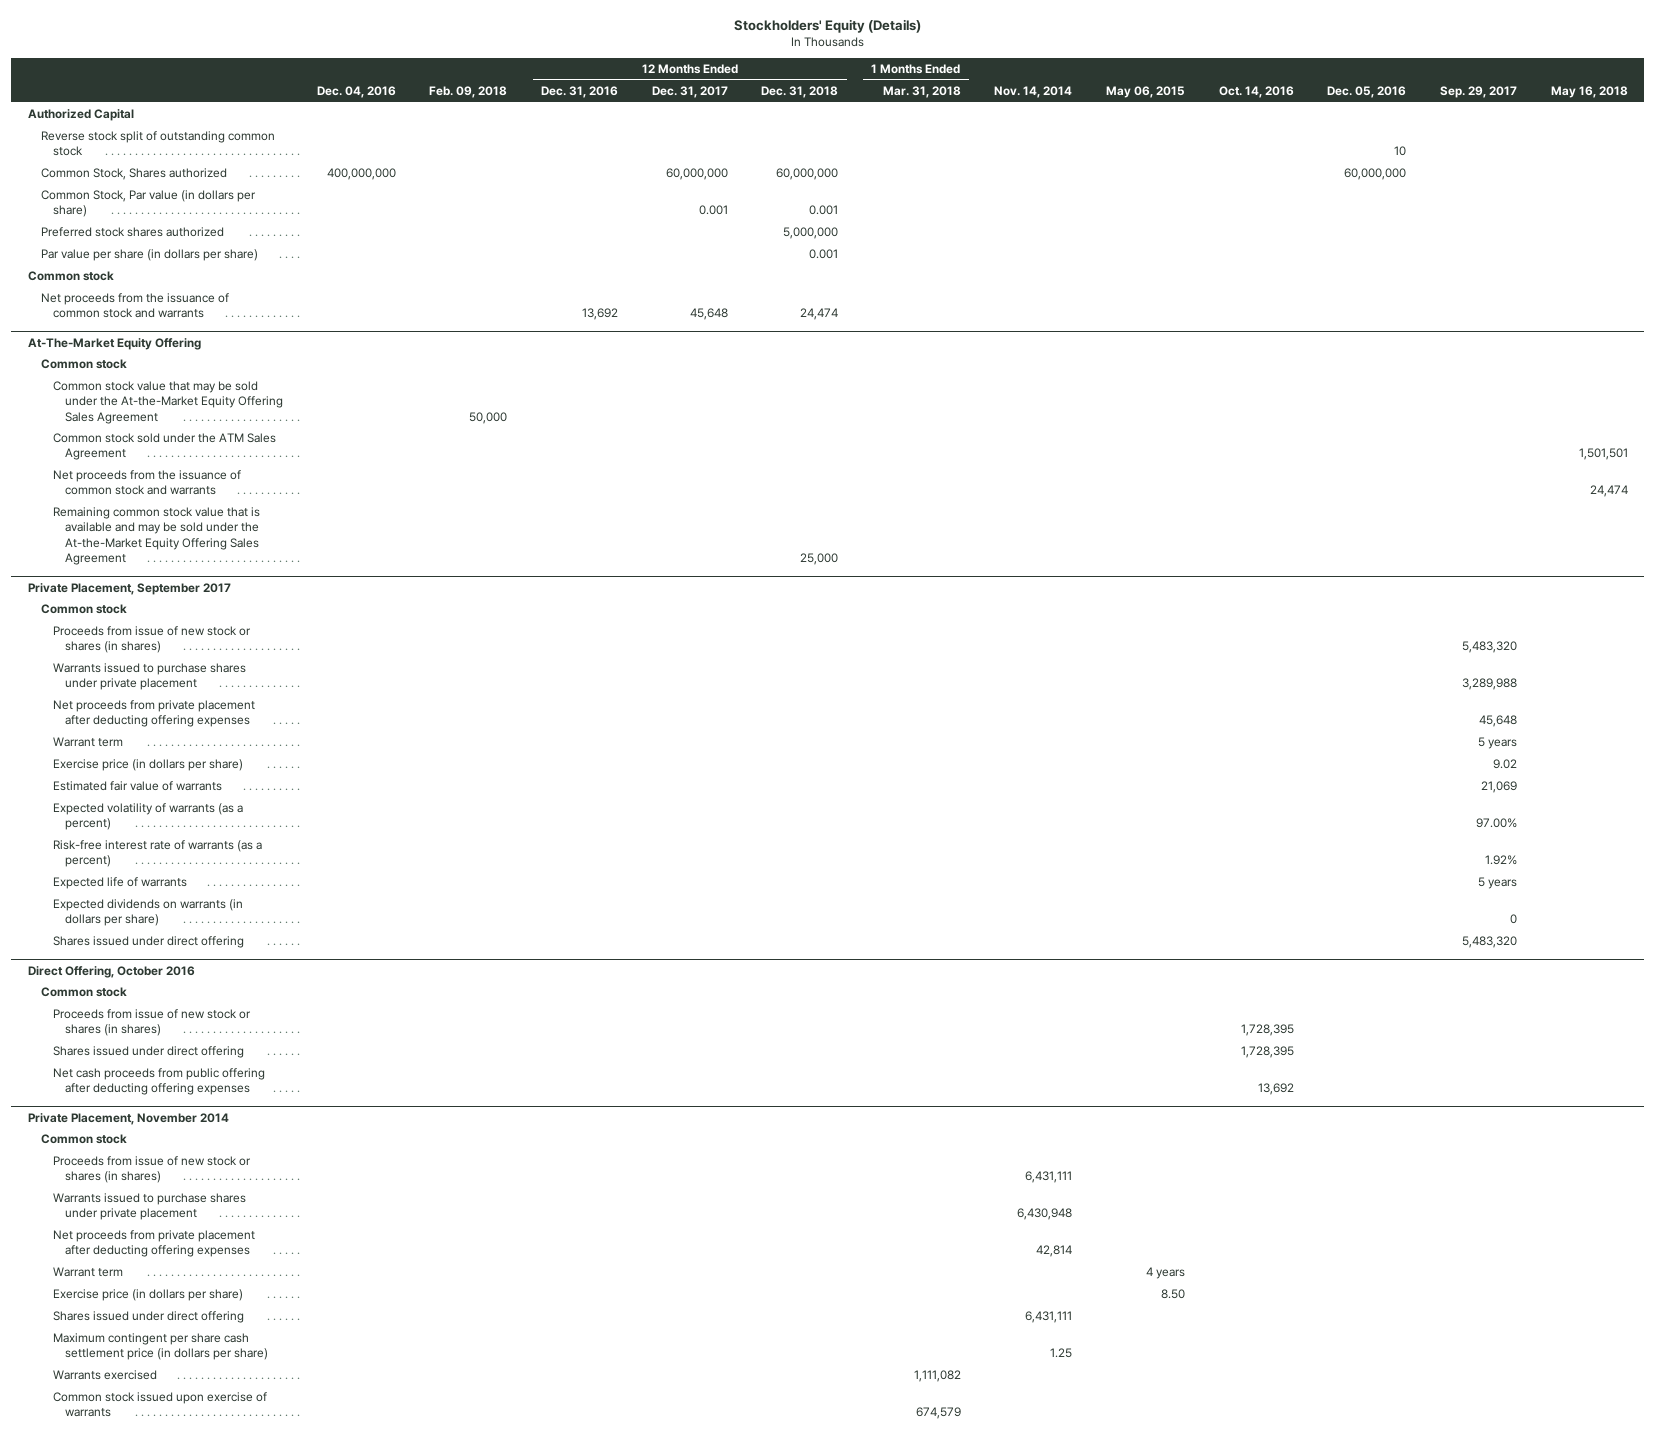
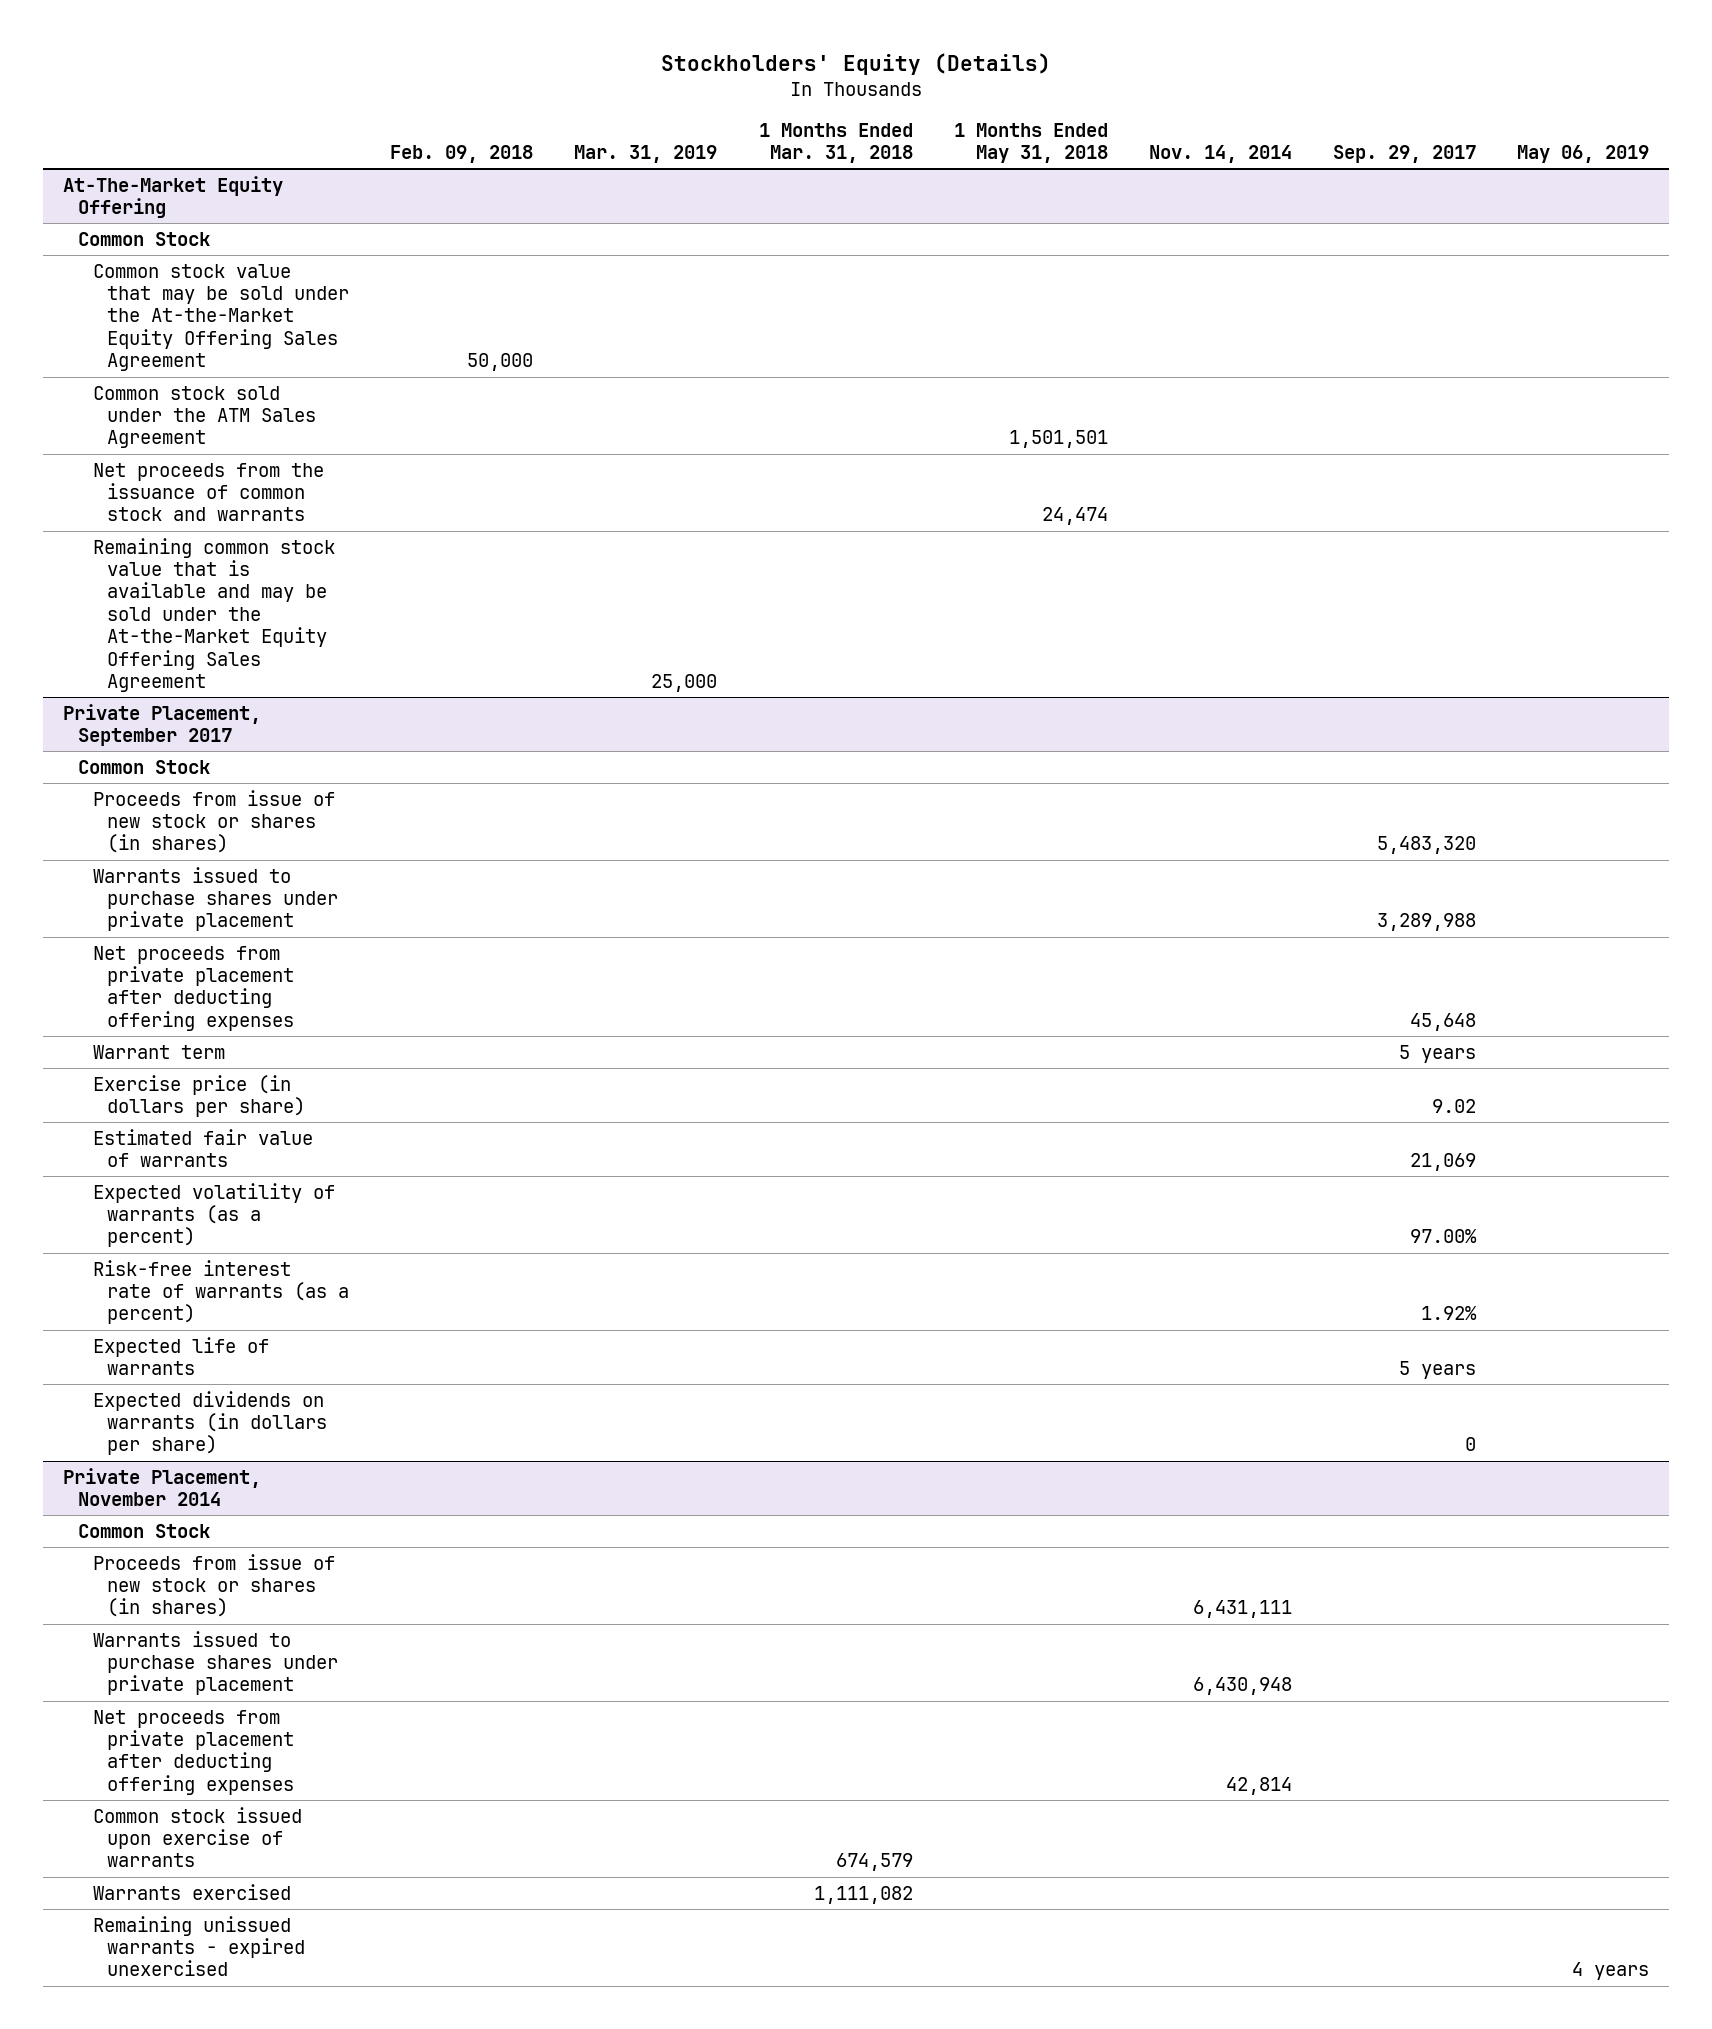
- | Dec. 04, 2016 | Feb. 09, 2018 | 12 Months Ended Dec. 31, 2016 | 12 Months Ended Dec. 31, 2017 | 12 Months Ended Dec. 31, 2018 | 1 Months Ended Mar. 31, 2018 | Nov. 14, 2014 | May 06, 2015 | Oct. 14, 2016 | Dec. 05, 2016 | Sep. 29, 2017 | May 16, 2018
+ | Feb. 09, 2018 | Mar. 31, 2019 | 1 Months Ended Mar. 31, 2018 | 1 Months Ended May 31, 2018 | Nov. 14, 2014 | Sep. 29, 2017 | May 06, 2019
- Authorized Capital
- Reverse stock split of outstanding common stock | | | | | | | | | | 10 | |
- Common Stock, Shares authorized | 400,000,000 | | | 60,000,000 | 60,000,000 | | | | | 60,000,000 | |
- Common Stock, Par value (in dollars per share) | | | | 0.001 | 0.001 | | | | | | |
- Preferred stock shares authorized | | | | | 5,000,000 | | | | | | |
- Par value per share (in dollars per share) | | | | | 0.001 | | | | | | |
- Common stock
- Net proceeds from the issuance of common stock and warrants | | | 13,692 | 45,648 | 24,474 | | | | | | |
@ At-The-Market Equity Offering
- Common stock
+ Common Stock
@ Private Placement, September 2017
- Common stock
+ Common Stock
- Shares issued under direct offering | | | | | | | | | | | 5,483,320 |
- Direct Offering, October 2016
- Common stock
- Proceeds from issue of new stock or shares (in shares) | | | | | | | | | 1,728,395 | | |
- Shares issued under direct offering | | | | | | | | | 1,728,395 | | |
- Net cash proceeds from public offering after deducting offering expenses | | | | | | | | | 13,692 | | |
@ Private Placement, November 2014
- Common stock
+ Common Stock
- Warrant term | | | | | | | | 4 years | | | |
- Exercise price (in dollars per share) | | | | | | | | 8.50 | | | |
- Shares issued under direct offering | | | | | | | 6,431,111 | | | | |
- Maximum contingent per share cash settlement price (in dollars per share) | | | | | | | 1.25 | | | | |
moved down: Warrants exercised | | | 1,111,082 | | | |
+ Remaining unissued warrants - expired unexercised | | | | | | | 4 years

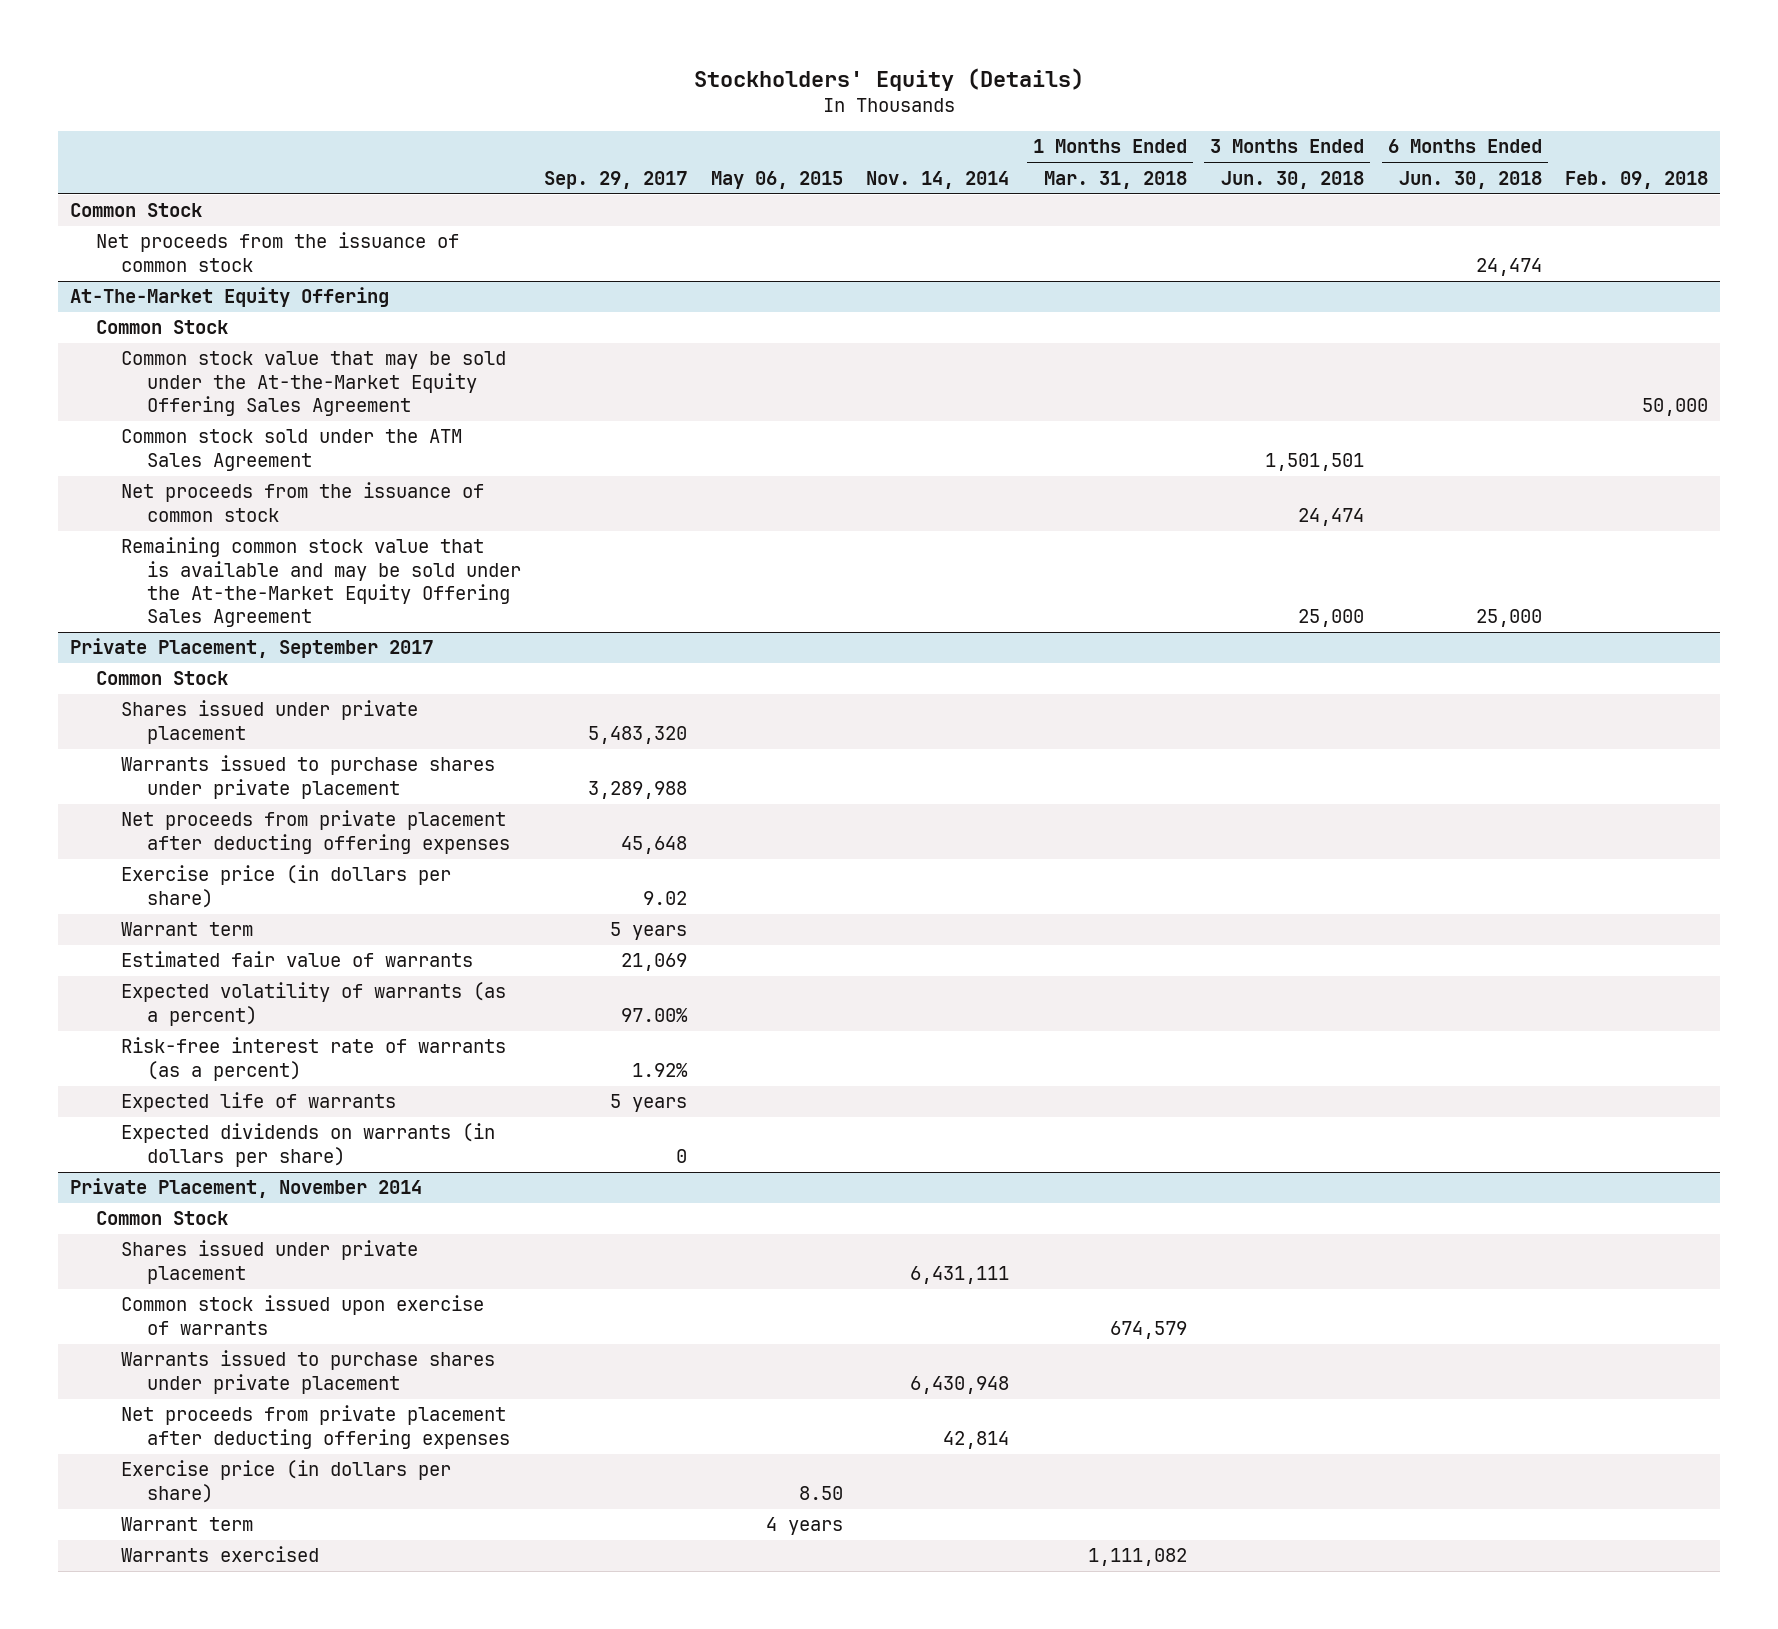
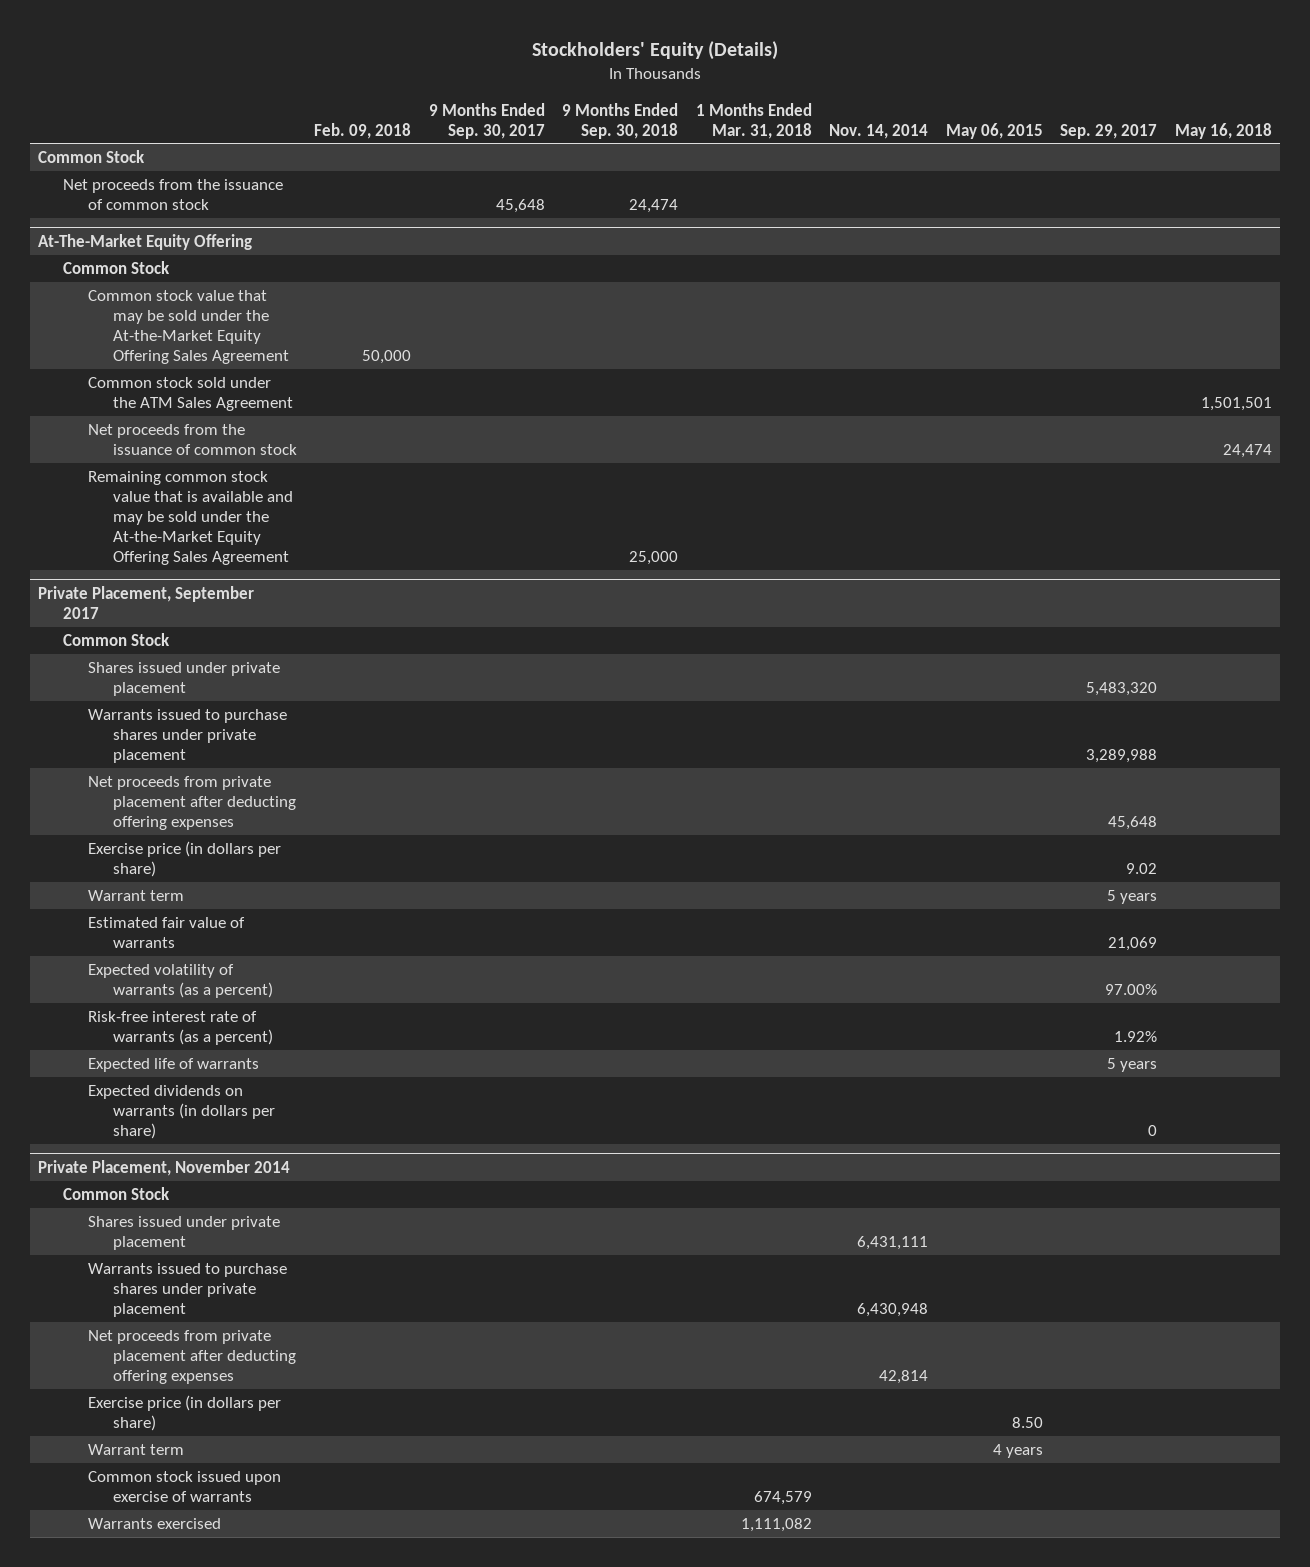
- | Sep. 29, 2017 | May 06, 2015 | Nov. 14, 2014 | 1 Months Ended Mar. 31, 2018 | 3 Months Ended Jun. 30, 2018 | 6 Months Ended Jun. 30, 2018 | Feb. 09, 2018
+ | Feb. 09, 2018 | 9 Months Ended Sep. 30, 2017 | 9 Months Ended Sep. 30, 2018 | 1 Months Ended Mar. 31, 2018 | Nov. 14, 2014 | May 06, 2015 | Sep. 29, 2017 | May 16, 2018
@ Private Placement, November 2014
moved down: Common stock issued upon exercise of warrants | | | | 674,579 | | | |

